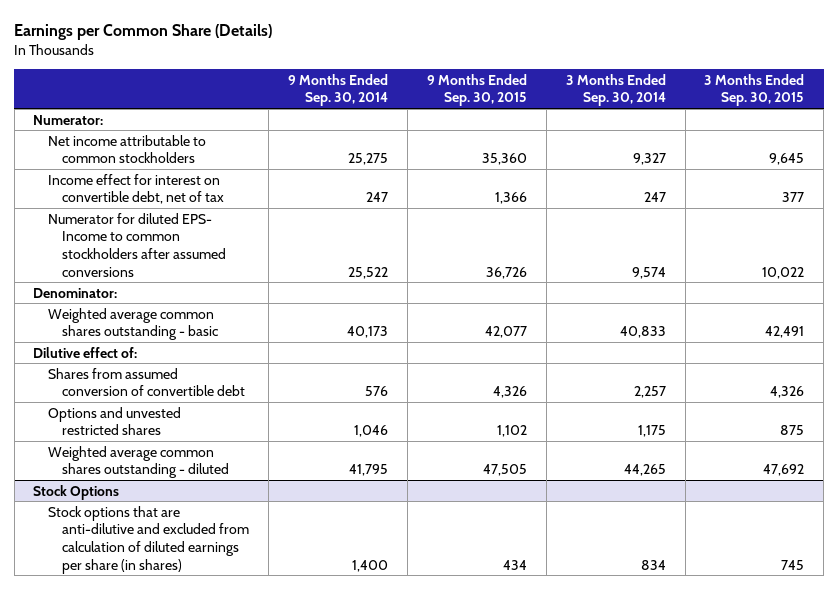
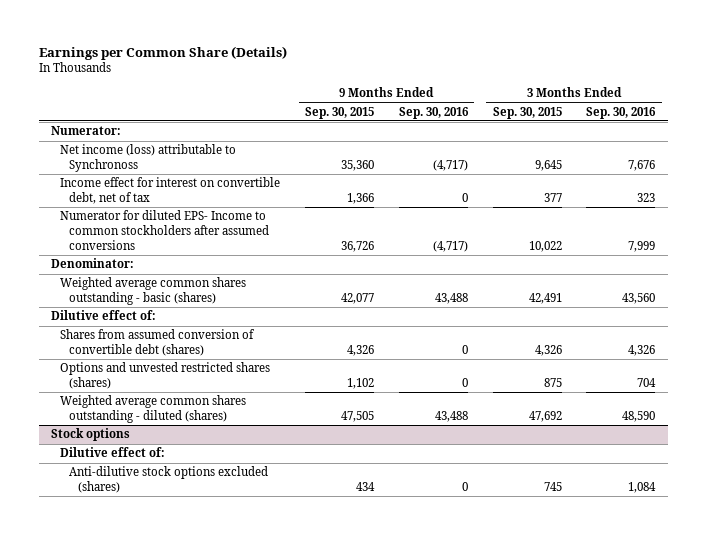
- | 9 Months Ended Sep. 30, 2014 | 9 Months Ended Sep. 30, 2015 | 3 Months Ended Sep. 30, 2014 | 3 Months Ended Sep. 30, 2015
+ | 9 Months Ended Sep. 30, 2015 | 9 Months Ended Sep. 30, 2016 | 3 Months Ended Sep. 30, 2015 | 3 Months Ended Sep. 30, 2016
- Net income attributable to common stockholders | 25,275 | 35,360 | 9,327 | 9,645
+ Net income (loss) attributable to Synchronoss | 35,360 | (4,717) | 9,645 | 7,676
- Weighted average common shares outstanding - basic | 40,173 | 42,077 | 40,833 | 42,491
+ Weighted average common shares outstanding - basic (shares) | 42,077 | 43,488 | 42,491 | 43,560
- Shares from assumed conversion of convertible debt | 576 | 4,326 | 2,257 | 4,326
- Options and unvested restricted shares | 1,046 | 1,102 | 1,175 | 875
- Weighted average common shares outstanding - diluted | 41,795 | 47,505 | 44,265 | 47,692
- Stock Options
- Stock options that are anti-dilutive and excluded from calculation of diluted earnings per share (in shares) | 1,400 | 434 | 834 | 745
+ Shares from assumed conversion of convertible debt (shares) | 4,326 | 0 | 4,326 | 4,326
+ Options and unvested restricted shares (shares) | 1,102 | 0 | 875 | 704
+ Weighted average common shares outstanding - diluted (shares) | 47,505 | 43,488 | 47,692 | 48,590
+ Stock options
+ Dilutive effect of:
+ Anti-dilutive stock options excluded (shares) | 434 | 0 | 745 | 1,084

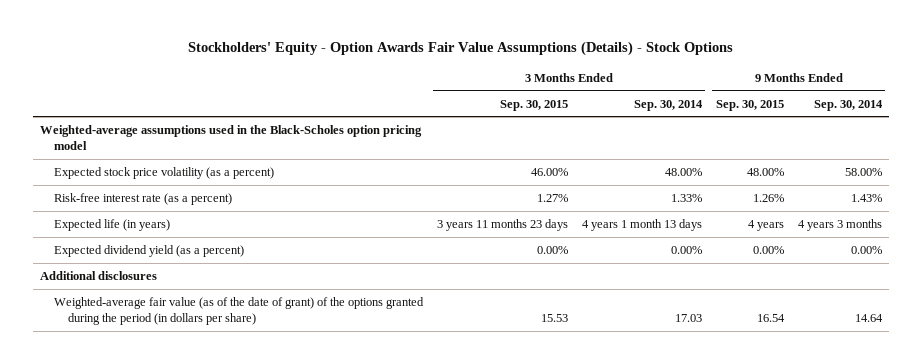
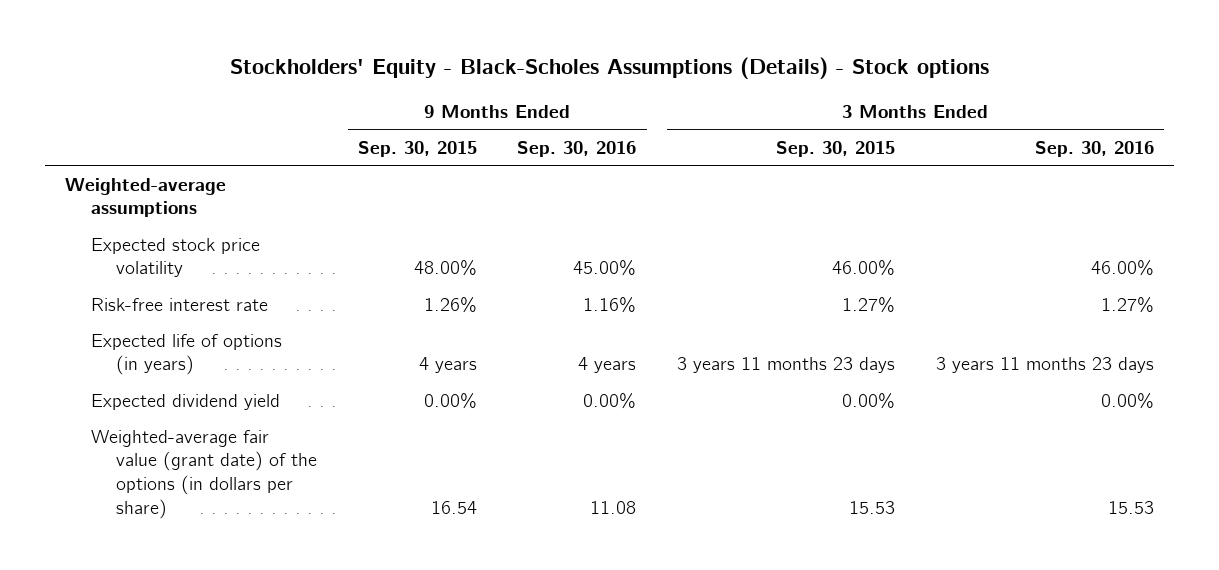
- Stockholders' Equity - Option Awards Fair Value Assumptions (Details) - Stock Options
+ Stockholders' Equity - Black-Scholes Assumptions (Details) - Stock options
- | 3 Months Ended Sep. 30, 2015 | 3 Months Ended Sep. 30, 2014 | 9 Months Ended Sep. 30, 2015 | 9 Months Ended Sep. 30, 2014
+ | 9 Months Ended Sep. 30, 2015 | 9 Months Ended Sep. 30, 2016 | 3 Months Ended Sep. 30, 2015 | 3 Months Ended Sep. 30, 2016
- Weighted-average assumptions used in the Black-Scholes option pricing model
- Expected stock price volatility (as a percent) | 46.00% | 48.00% | 48.00% | 58.00%
- Risk-free interest rate (as a percent) | 1.27% | 1.33% | 1.26% | 1.43%
- Expected life (in years) | 3 years 11 months 23 days | 4 years 1 month 13 days | 4 years | 4 years 3 months
- Expected dividend yield (as a percent) | 0.00% | 0.00% | 0.00% | 0.00%
- Additional disclosures
- Weighted-average fair value (as of the date of grant) of the options granted during the period (in dollars per share) | 15.53 | 17.03 | 16.54 | 14.64
+ Weighted-average assumptions
+ Expected stock price volatility | 48.00% | 45.00% | 46.00% | 46.00%
+ Risk-free interest rate | 1.26% | 1.16% | 1.27% | 1.27%
+ Expected life of options (in years) | 4 years | 4 years | 3 years 11 months 23 days | 3 years 11 months 23 days
+ Expected dividend yield | 0.00% | 0.00% | 0.00% | 0.00%
+ Weighted-average fair value (grant date) of the options (in dollars per share) | 16.54 | 11.08 | 15.53 | 15.53

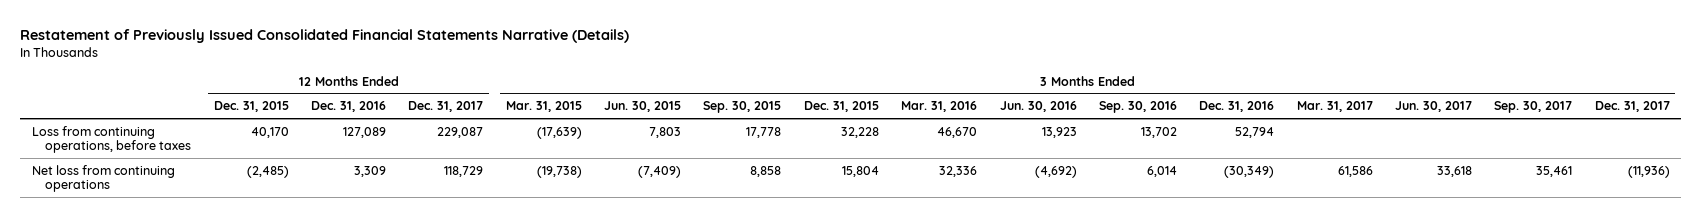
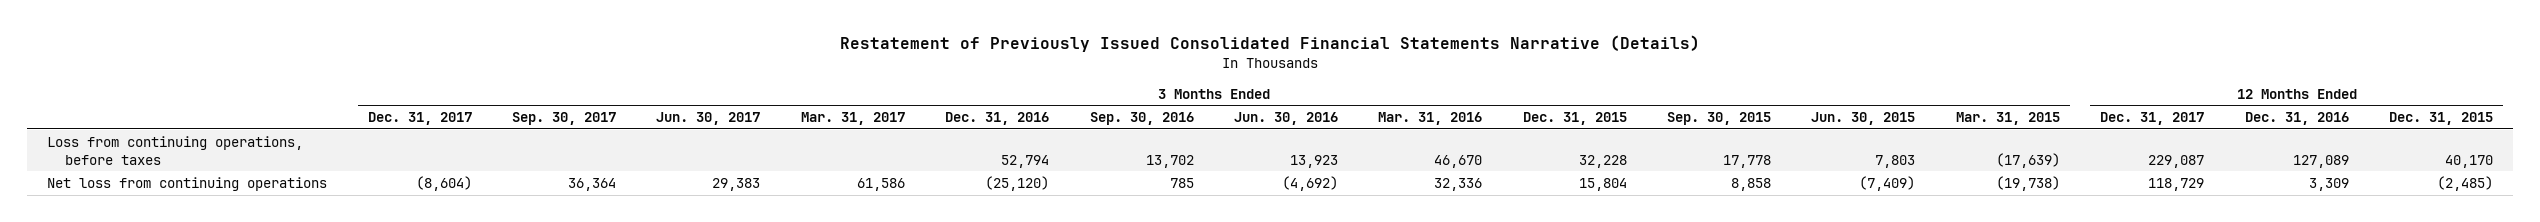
- | 12 Months Ended Dec. 31, 2015 | 12 Months Ended Dec. 31, 2016 | 12 Months Ended Dec. 31, 2017 | 3 Months Ended Mar. 31, 2015 | 3 Months Ended Jun. 30, 2015 | 3 Months Ended Sep. 30, 2015 | 3 Months Ended Dec. 31, 2015 | 3 Months Ended Mar. 31, 2016 | 3 Months Ended Jun. 30, 2016 | 3 Months Ended Sep. 30, 2016 | 3 Months Ended Dec. 31, 2016 | 3 Months Ended Mar. 31, 2017 | 3 Months Ended Jun. 30, 2017 | 3 Months Ended Sep. 30, 2017 | 3 Months Ended Dec. 31, 2017
+ | 3 Months Ended Dec. 31, 2017 | 3 Months Ended Sep. 30, 2017 | 3 Months Ended Jun. 30, 2017 | 3 Months Ended Mar. 31, 2017 | 3 Months Ended Dec. 31, 2016 | 3 Months Ended Sep. 30, 2016 | 3 Months Ended Jun. 30, 2016 | 3 Months Ended Mar. 31, 2016 | 3 Months Ended Dec. 31, 2015 | 3 Months Ended Sep. 30, 2015 | 3 Months Ended Jun. 30, 2015 | 3 Months Ended Mar. 31, 2015 | 12 Months Ended Dec. 31, 2017 | 12 Months Ended Dec. 31, 2016 | 12 Months Ended Dec. 31, 2015
- Net loss from continuing operations | (2,485) | 3,309 | 118,729 | (19,738) | (7,409) | 8,858 | 15,804 | 32,336 | (4,692) | 6,014 | (30,349) | 61,586 | 33,618 | 35,461 | (11,936)
+ Net loss from continuing operations | (8,604) | 36,364 | 29,383 | 61,586 | (25,120) | 785 | (4,692) | 32,336 | 15,804 | 8,858 | (7,409) | (19,738) | 118,729 | 3,309 | (2,485)

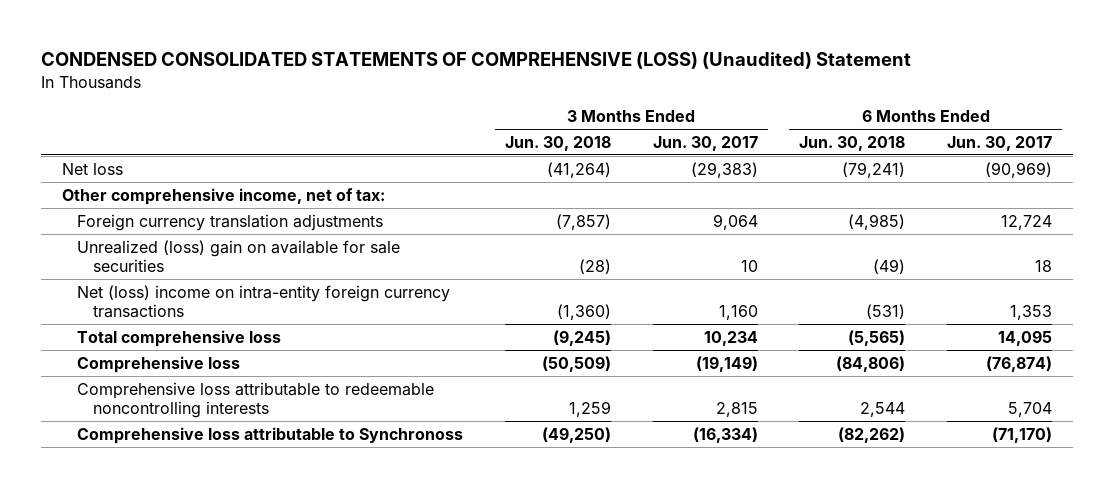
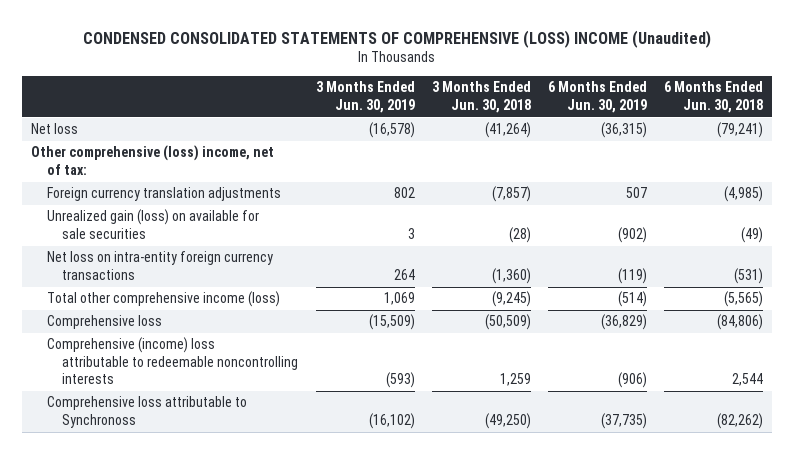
- CONDENSED CONSOLIDATED STATEMENTS OF COMPREHENSIVE (LOSS) (Unaudited) Statement
+ CONDENSED CONSOLIDATED STATEMENTS OF COMPREHENSIVE (LOSS) INCOME (Unaudited)
- | 3 Months Ended Jun. 30, 2018 | 3 Months Ended Jun. 30, 2017 | 6 Months Ended Jun. 30, 2018 | 6 Months Ended Jun. 30, 2017
+ | 3 Months Ended Jun. 30, 2019 | 3 Months Ended Jun. 30, 2018 | 6 Months Ended Jun. 30, 2019 | 6 Months Ended Jun. 30, 2018
- Other comprehensive income, net of tax:
+ Other comprehensive (loss) income, net of tax:
- Unrealized (loss) gain on available for sale securities | (28) | 10 | (49) | 18
- Net (loss) income on intra-entity foreign currency transactions | (1,360) | 1,160 | (531) | 1,353
- Total comprehensive loss | (9,245) | 10,234 | (5,565) | 14,095
+ Unrealized gain (loss) on available for sale securities | 3 | (28) | (902) | (49)
+ Net loss on intra-entity foreign currency transactions | 264 | (1,360) | (119) | (531)
+ Total other comprehensive income (loss) | 1,069 | (9,245) | (514) | (5,565)
- Comprehensive loss attributable to redeemable noncontrolling interests | 1,259 | 2,815 | 2,544 | 5,704
+ Comprehensive (income) loss attributable to redeemable noncontrolling interests | (593) | 1,259 | (906) | 2,544

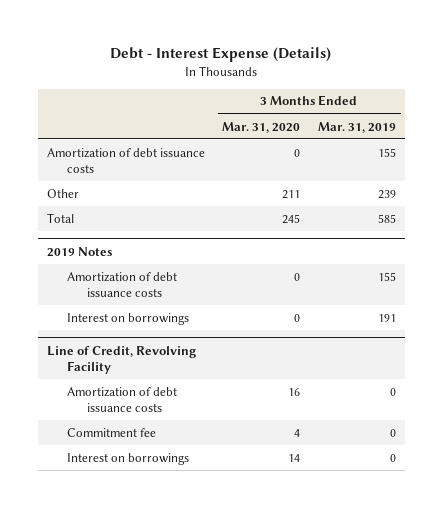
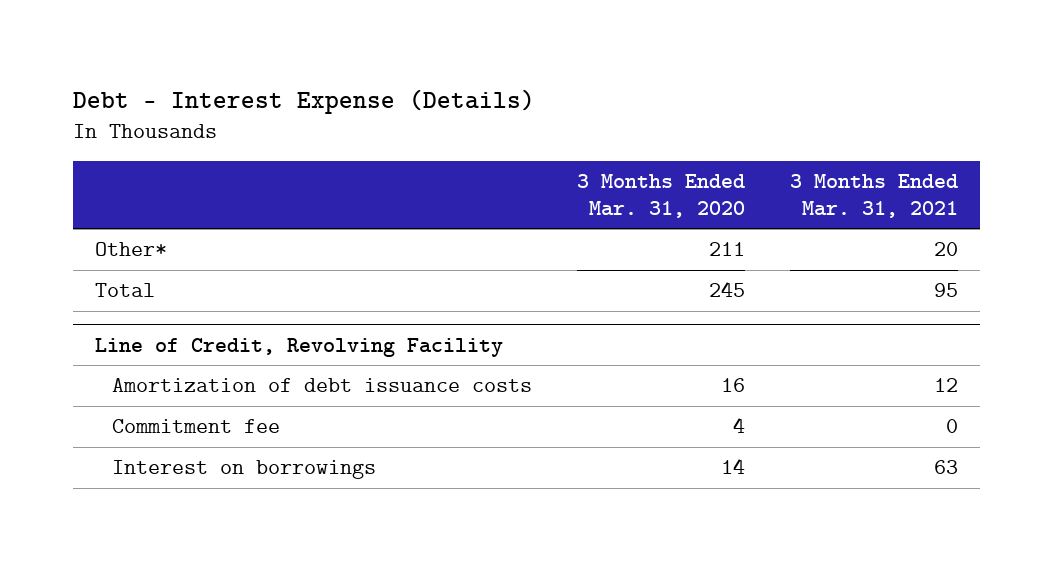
- | 3 Months Ended Mar. 31, 2020 | 3 Months Ended Mar. 31, 2019
+ | 3 Months Ended Mar. 31, 2020 | 3 Months Ended Mar. 31, 2021
- Amortization of debt issuance costs | 0 | 155
- Other | 211 | 239
+ Other* | 211 | 20
- 2019 Notes
- Amortization of debt issuance costs | 0 | 155
- Interest on borrowings | 0 | 191

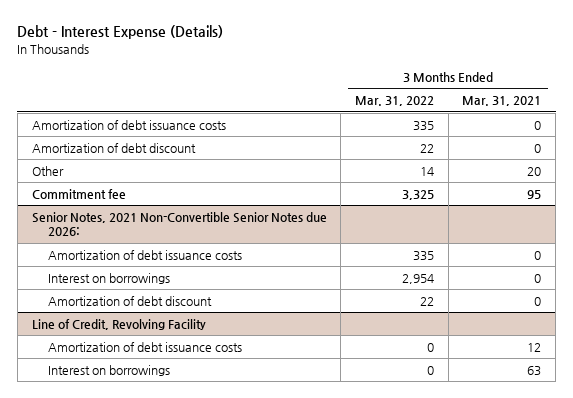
- | 3 Months Ended Mar. 31, 2020 | 3 Months Ended Mar. 31, 2021
+ | 3 Months Ended Mar. 31, 2022 | 3 Months Ended Mar. 31, 2021
- Other* | 211 | 20
- Total | 245 | 95
+ Amortization of debt issuance costs | 335 | 0
+ Amortization of debt discount | 22 | 0
+ Other | 14 | 20
+ Commitment fee | 3,325 | 95
+ Senior Notes, 2021 Non-Convertible Senior Notes due 2026:
+ Amortization of debt issuance costs | 335 | 0
+ Interest on borrowings | 2,954 | 0
+ Amortization of debt discount | 22 | 0
@ Line of Credit, Revolving Facility
- Commitment fee | 4 | 0

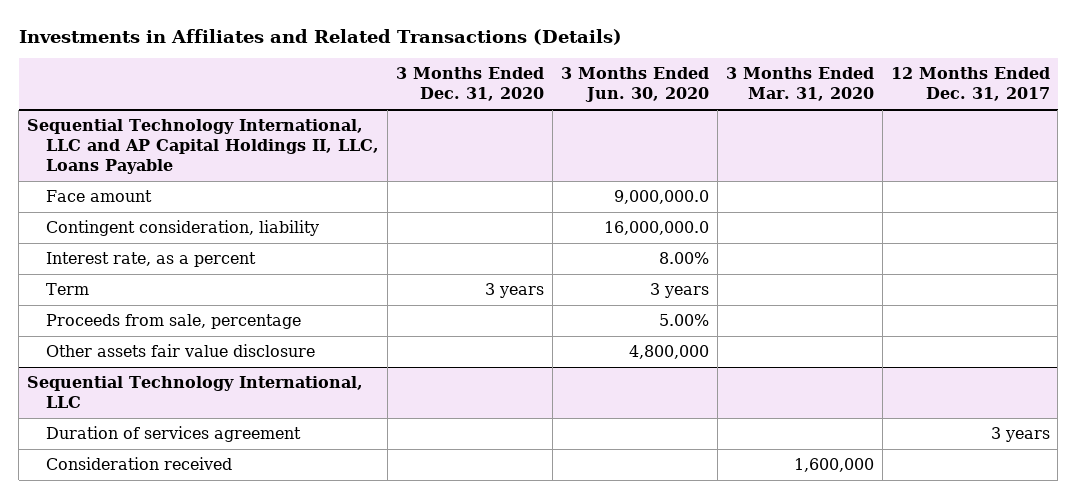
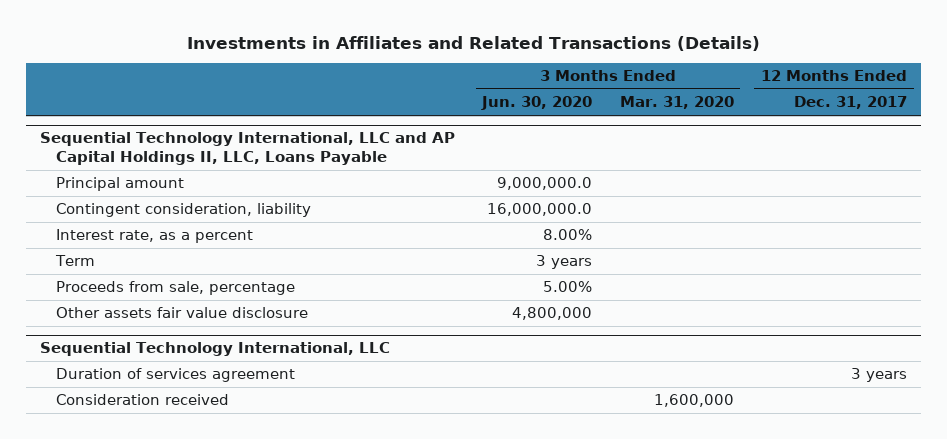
- | 3 Months Ended Dec. 31, 2020 | 3 Months Ended Jun. 30, 2020 | 3 Months Ended Mar. 31, 2020 | 12 Months Ended Dec. 31, 2017
+ | 3 Months Ended Jun. 30, 2020 | 3 Months Ended Mar. 31, 2020 | 12 Months Ended Dec. 31, 2017
@ Sequential Technology International, LLC and AP Capital Holdings II, LLC, Loans Payable
- Face amount | | 9,000,000.0 | |
+ Principal amount | 9,000,000.0 | |

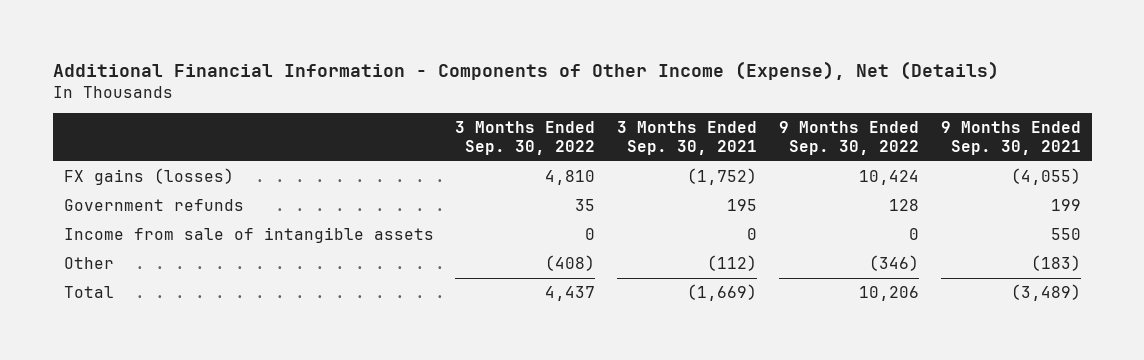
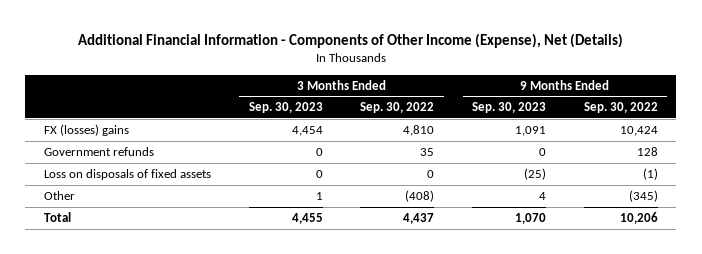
- | 3 Months Ended Sep. 30, 2022 | 3 Months Ended Sep. 30, 2021 | 9 Months Ended Sep. 30, 2022 | 9 Months Ended Sep. 30, 2021
+ | 3 Months Ended Sep. 30, 2023 | 3 Months Ended Sep. 30, 2022 | 9 Months Ended Sep. 30, 2023 | 9 Months Ended Sep. 30, 2022
- FX gains (losses) | 4,810 | (1,752) | 10,424 | (4,055)
+ FX (losses) gains | 4,454 | 4,810 | 1,091 | 10,424
- Income from sale of intangible assets | 0 | 0 | 0 | 550
- Other | (408) | (112) | (346) | (183)
+ Loss on disposals of fixed assets | 0 | 0 | (25) | (1)
+ Other | 1 | (408) | 4 | (345)

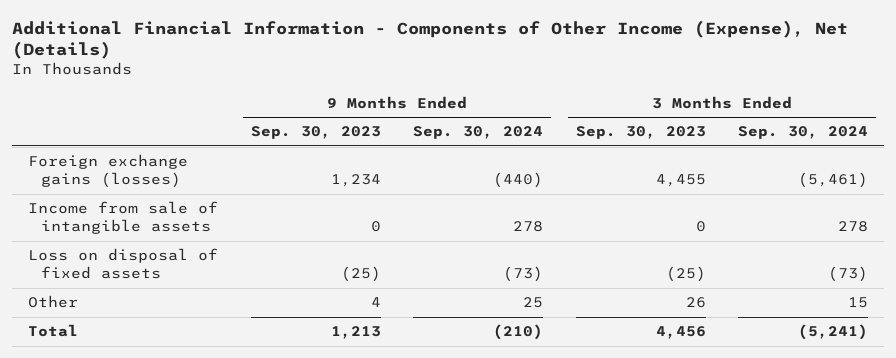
- | 3 Months Ended Sep. 30, 2023 | 3 Months Ended Sep. 30, 2022 | 9 Months Ended Sep. 30, 2023 | 9 Months Ended Sep. 30, 2022
+ | 9 Months Ended Sep. 30, 2023 | 9 Months Ended Sep. 30, 2024 | 3 Months Ended Sep. 30, 2023 | 3 Months Ended Sep. 30, 2024
- FX (losses) gains | 4,454 | 4,810 | 1,091 | 10,424
- Government refunds | 0 | 35 | 0 | 128
- Loss on disposals of fixed assets | 0 | 0 | (25) | (1)
- Other | 1 | (408) | 4 | (345)
- Total | 4,455 | 4,437 | 1,070 | 10,206
+ Foreign exchange gains (losses) | 1,234 | (440) | 4,455 | (5,461)
+ Income from sale of intangible assets | 0 | 278 | 0 | 278
+ Loss on disposal of fixed assets | (25) | (73) | (25) | (73)
+ Other | 4 | 25 | 26 | 15
+ Total | 1,213 | (210) | 4,456 | (5,241)

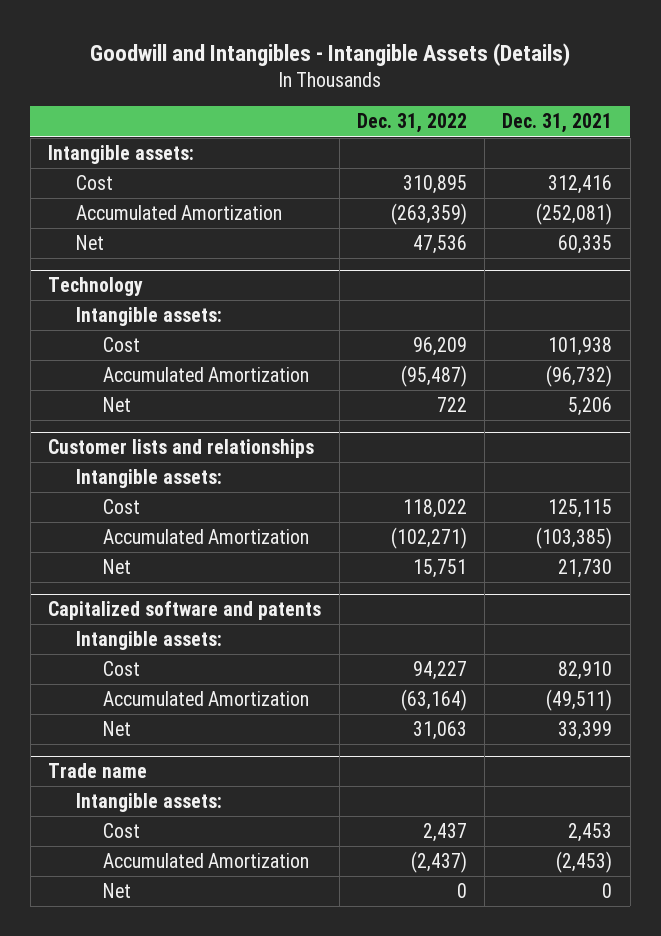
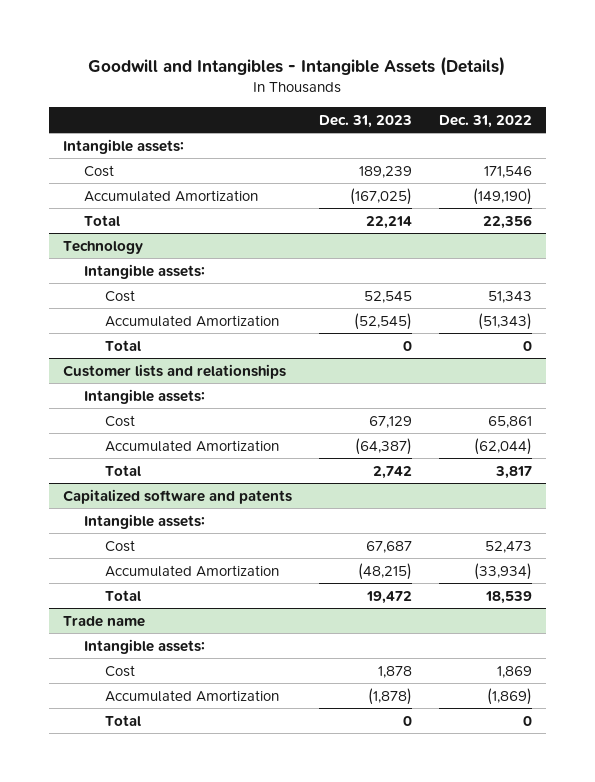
- | Dec. 31, 2022 | Dec. 31, 2021
+ | Dec. 31, 2023 | Dec. 31, 2022
- Cost | 310,895 | 312,416
- Accumulated Amortization | (263,359) | (252,081)
- Net | 47,536 | 60,335
+ Cost | 189,239 | 171,546
+ Accumulated Amortization | (167,025) | (149,190)
+ Total | 22,214 | 22,356
@ Technology
- Cost | 96,209 | 101,938
- Accumulated Amortization | (95,487) | (96,732)
- Net | 722 | 5,206
+ Cost | 52,545 | 51,343
+ Accumulated Amortization | (52,545) | (51,343)
+ Total | 0 | 0
@ Customer lists and relationships
- Cost | 118,022 | 125,115
- Accumulated Amortization | (102,271) | (103,385)
- Net | 15,751 | 21,730
+ Cost | 67,129 | 65,861
+ Accumulated Amortization | (64,387) | (62,044)
+ Total | 2,742 | 3,817
@ Capitalized software and patents
- Cost | 94,227 | 82,910
- Accumulated Amortization | (63,164) | (49,511)
- Net | 31,063 | 33,399
+ Cost | 67,687 | 52,473
+ Accumulated Amortization | (48,215) | (33,934)
+ Total | 19,472 | 18,539
@ Trade name
- Cost | 2,437 | 2,453
- Accumulated Amortization | (2,437) | (2,453)
- Net | 0 | 0
+ Cost | 1,878 | 1,869
+ Accumulated Amortization | (1,878) | (1,869)
+ Total | 0 | 0

